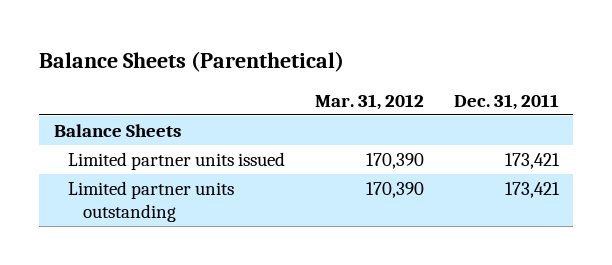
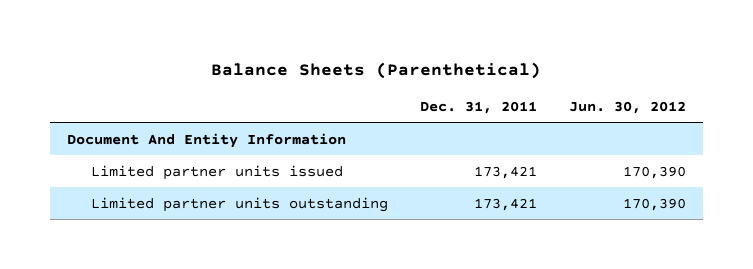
- | Mar. 31, 2012 | Dec. 31, 2011
+ | Dec. 31, 2011 | Jun. 30, 2012
- Balance Sheets
+ Document And Entity Information

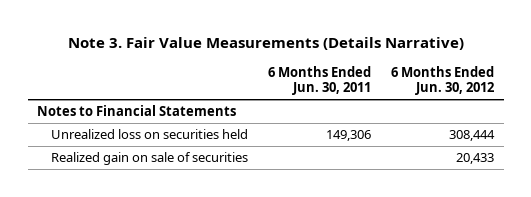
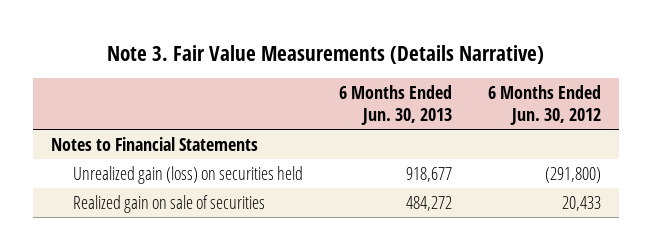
- | 6 Months Ended Jun. 30, 2011 | 6 Months Ended Jun. 30, 2012
+ | 6 Months Ended Jun. 30, 2013 | 6 Months Ended Jun. 30, 2012
- Unrealized loss on securities held | 149,306 | 308,444
+ Unrealized gain (loss) on securities held | 918,677 | (291,800)

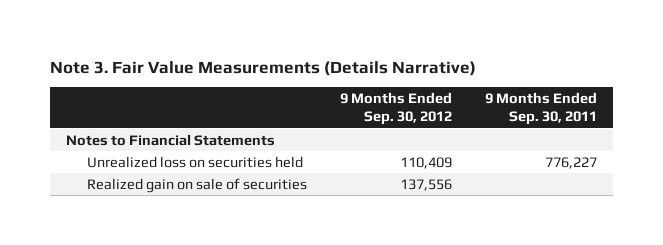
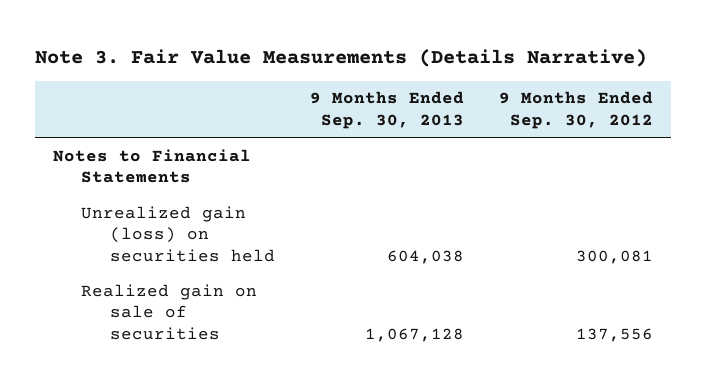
- | 9 Months Ended Sep. 30, 2012 | 9 Months Ended Sep. 30, 2011
+ | 9 Months Ended Sep. 30, 2013 | 9 Months Ended Sep. 30, 2012
- Unrealized loss on securities held | 110,409 | 776,227
+ Unrealized gain (loss) on securities held | 604,038 | 300,081

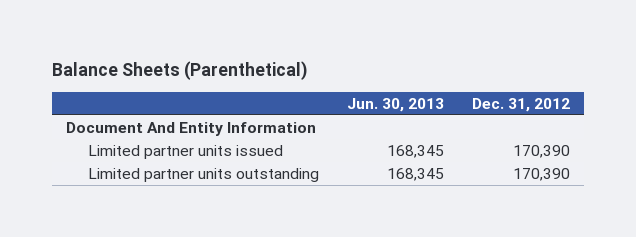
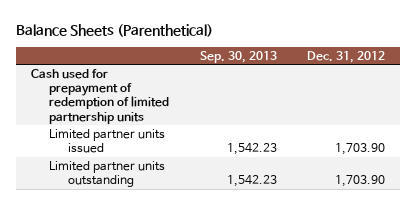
- | Jun. 30, 2013 | Dec. 31, 2012
+ | Sep. 30, 2013 | Dec. 31, 2012
- Document And Entity Information
- Limited partner units issued | 168,345 | 170,390
- Limited partner units outstanding | 168,345 | 170,390
+ Cash used for prepayment of redemption of limited partnership units
+ Limited partner units issued | 1,542.23 | 1,703.90
+ Limited partner units outstanding | 1,542.23 | 1,703.90

